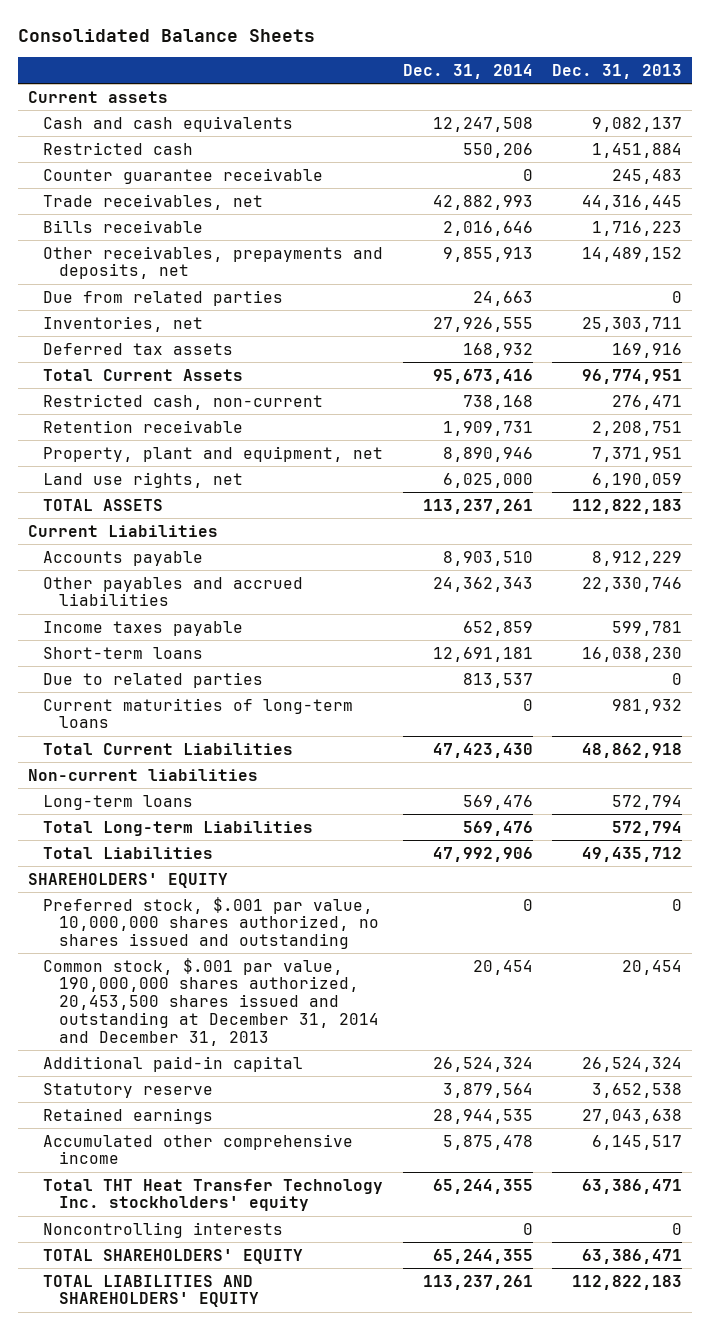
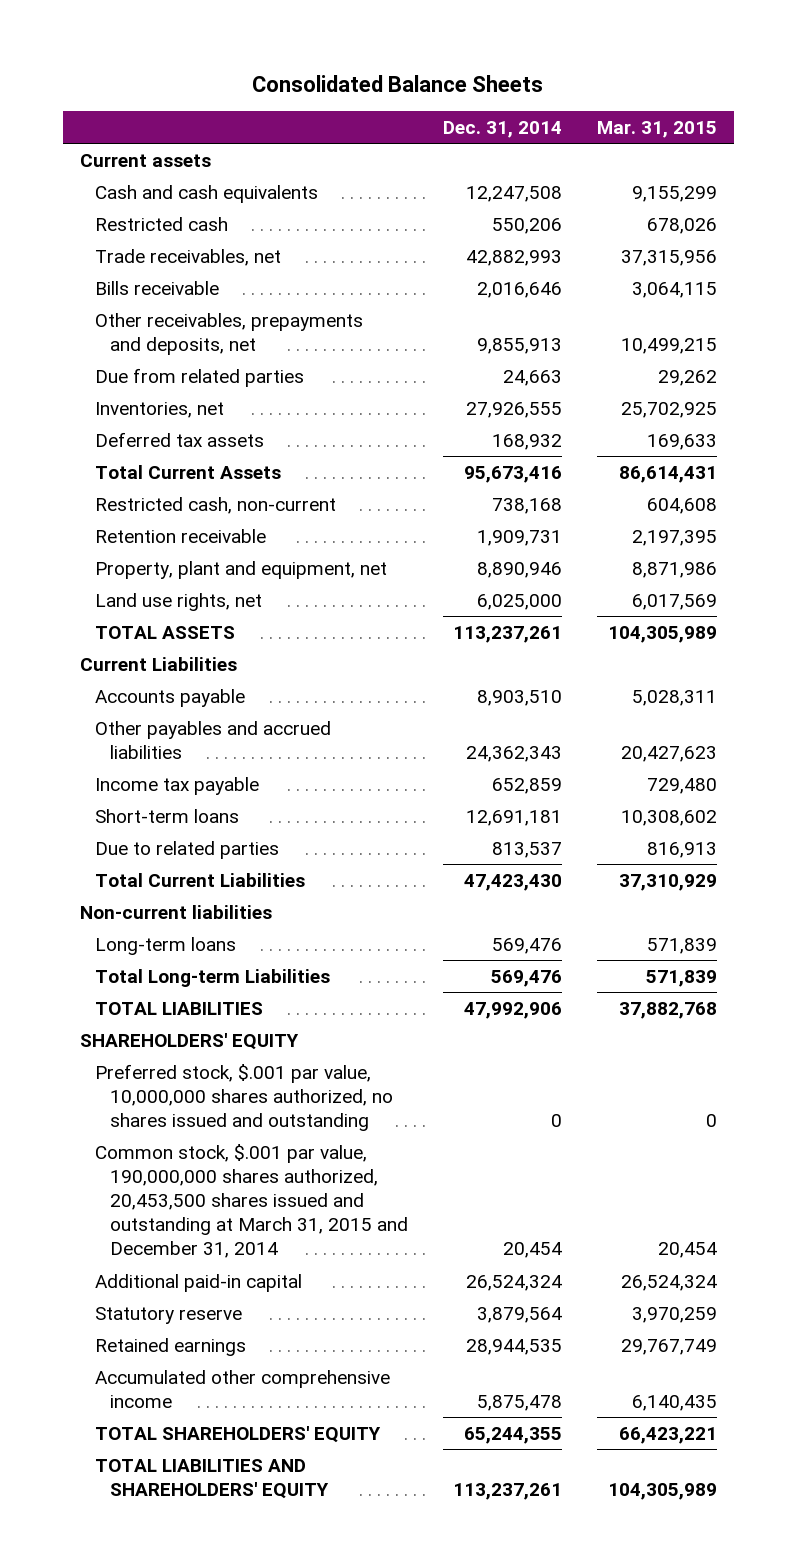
- | Dec. 31, 2014 | Dec. 31, 2013
+ | Dec. 31, 2014 | Mar. 31, 2015
- Counter guarantee receivable | 0 | 245,483
- Income taxes payable | 652,859 | 599,781
+ Income tax payable | 652,859 | 729,480
- Current maturities of long-term loans | 0 | 981,932
- Total Liabilities | 47,992,906 | 49,435,712
+ TOTAL LIABILITIES | 47,992,906 | 37,882,768
- Common stock, $.001 par value, 190,000,000 shares authorized, 20,453,500 shares issued and outstanding at December 31, 2014 and December 31, 2013 | 20,454 | 20,454
+ Common stock, $.001 par value, 190,000,000 shares authorized, 20,453,500 shares issued and outstanding at March 31, 2015 and December 31, 2014 | 20,454 | 20,454
- Total THT Heat Transfer Technology Inc. stockholders' equity | 65,244,355 | 63,386,471
- Noncontrolling interests | 0 | 0

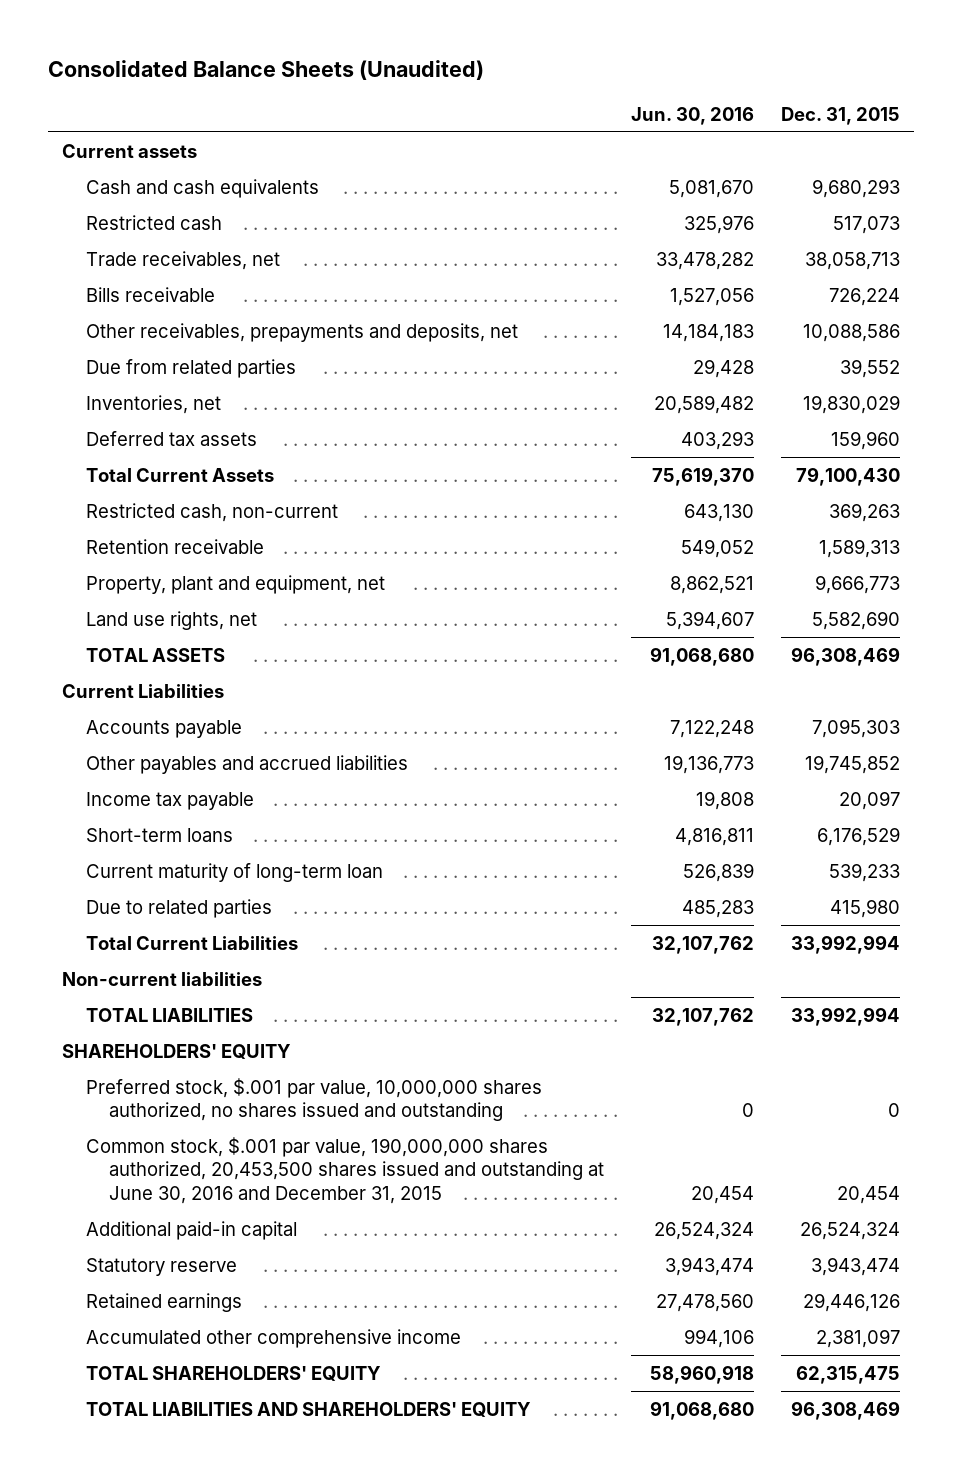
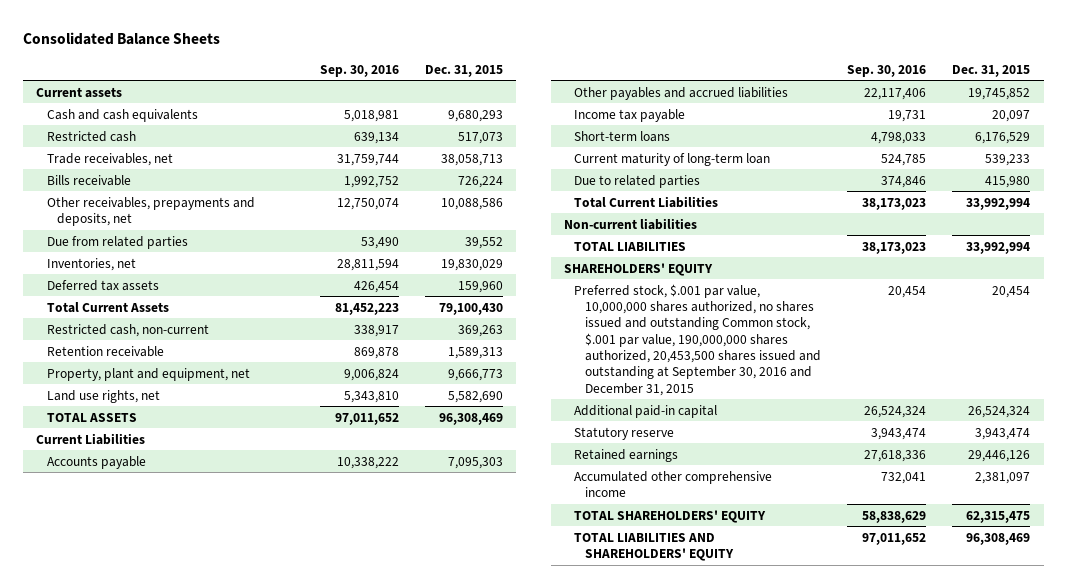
- Consolidated Balance Sheets (Unaudited)
+ Consolidated Balance Sheets
- | Jun. 30, 2016 | Dec. 31, 2015
+ | Sep. 30, 2016 | Dec. 31, 2015
- Preferred stock, $.001 par value, 10,000,000 shares authorized, no shares issued and outstanding | 0 | 0
- Common stock, $.001 par value, 190,000,000 shares authorized, 20,453,500 shares issued and outstanding at June 30, 2016 and December 31, 2015 | 20,454 | 20,454
+ Preferred stock, $.001 par value, 10,000,000 shares authorized, no shares issued and outstanding Common stock, $.001 par value, 190,000,000 shares authorized, 20,453,500 shares issued and outstanding at September 30, 2016 and December 31, 2015 | 20,454 | 20,454

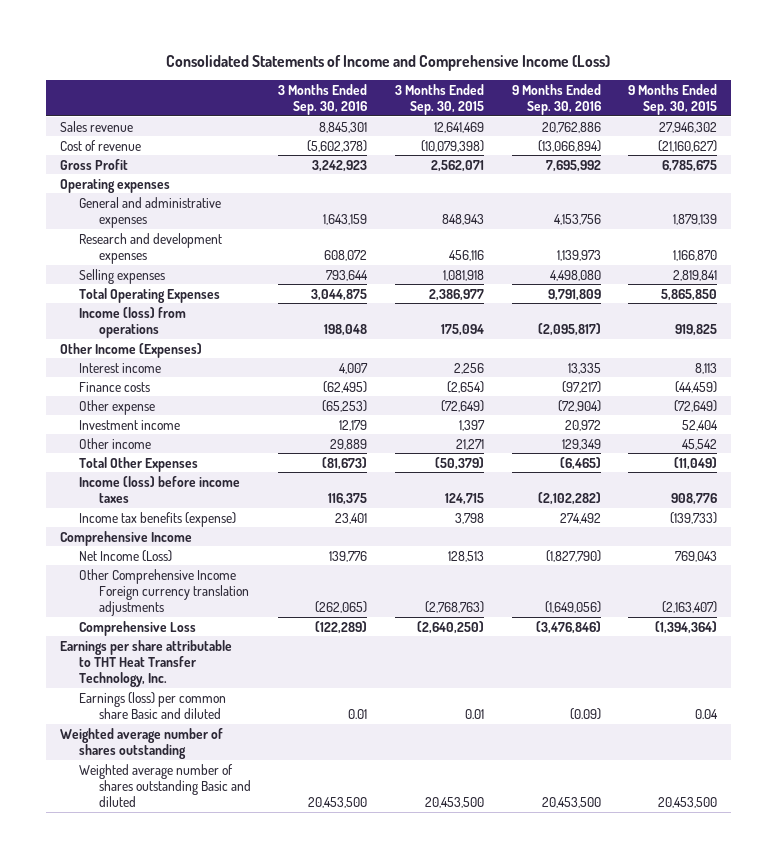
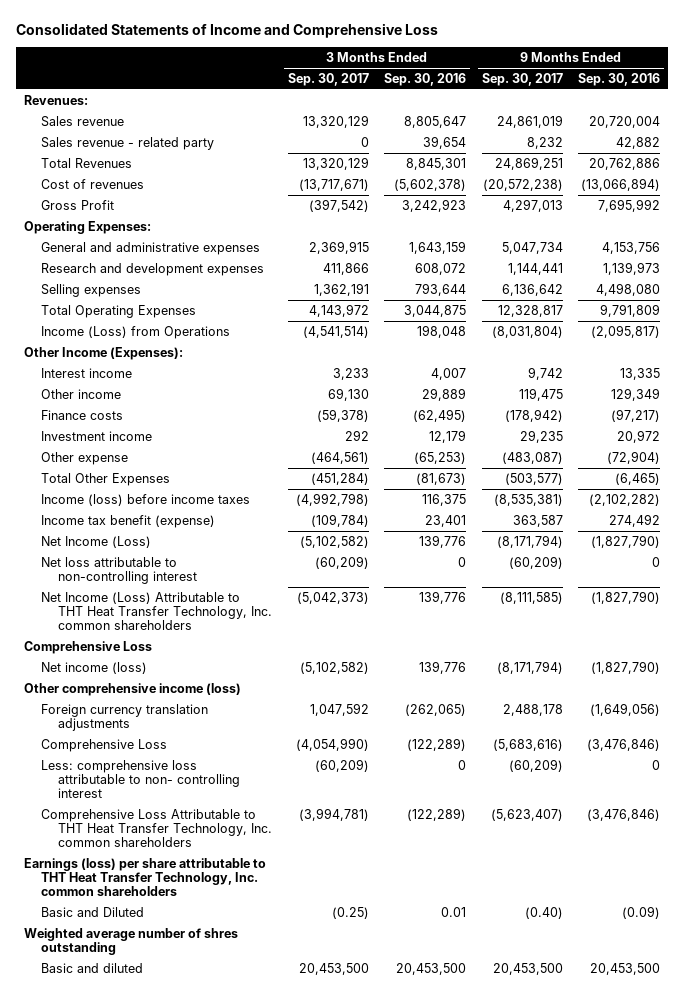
- Consolidated Statements of Income and Comprehensive Income (Loss)
+ Consolidated Statements of Income and Comprehensive Loss
- | 3 Months Ended Sep. 30, 2016 | 3 Months Ended Sep. 30, 2015 | 9 Months Ended Sep. 30, 2016 | 9 Months Ended Sep. 30, 2015
+ | 3 Months Ended Sep. 30, 2017 | 3 Months Ended Sep. 30, 2016 | 9 Months Ended Sep. 30, 2017 | 9 Months Ended Sep. 30, 2016
- Sales revenue | 8,845,301 | 12,641,469 | 20,762,886 | 27,946,302
- Cost of revenue | (5,602,378) | (10,079,398) | (13,066,894) | (21,160,627)
+ Revenues:
+ Sales revenue | 13,320,129 | 8,805,647 | 24,861,019 | 20,720,004
+ Sales revenue - related party | 0 | 39,654 | 8,232 | 42,882
+ Total Revenues | 13,320,129 | 8,845,301 | 24,869,251 | 20,762,886
+ Cost of revenues | (13,717,671) | (5,602,378) | (20,572,238) | (13,066,894)
- Operating expenses
+ Operating Expenses:
- Income (loss) from operations | 198,048 | 175,094 | (2,095,817) | 919,825
- Other Income (Expenses)
+ Income (Loss) from Operations | (4,541,514) | 198,048 | (8,031,804) | (2,095,817)
+ Other Income (Expenses):
moved up: Other income | 69,130 | 29,889 | 119,475 | 129,349
moved down: Other expense | (464,561) | (65,253) | (483,087) | (72,904)
- Income tax benefits (expense) | 23,401 | 3,798 | 274,492 | (139,733)
- Comprehensive Income
+ Income tax benefit (expense) | (109,784) | 23,401 | 363,587 | 274,492
- Other Comprehensive Income Foreign currency translation adjustments | (262,065) | (2,768,763) | (1,649,056) | (2,163,407)
+ Net loss attributable to non-controlling interest | (60,209) | 0 | (60,209) | 0
+ Net Income (Loss) Attributable to THT Heat Transfer Technology, Inc. common shareholders | (5,042,373) | 139,776 | (8,111,585) | (1,827,790)
+ Comprehensive Loss
+ Net income (loss) | (5,102,582) | 139,776 | (8,171,794) | (1,827,790)
+ Other comprehensive income (loss)
+ Foreign currency translation adjustments | 1,047,592 | (262,065) | 2,488,178 | (1,649,056)
- Earnings per share attributable to THT Heat Transfer Technology, Inc.
- Earnings (loss) per common share Basic and diluted | 0.01 | 0.01 | (0.09) | 0.04
- Weighted average number of shares outstanding
- Weighted average number of shares outstanding Basic and diluted | 20,453,500 | 20,453,500 | 20,453,500 | 20,453,500
+ Less: comprehensive loss attributable to non- controlling interest | (60,209) | 0 | (60,209) | 0
+ Comprehensive Loss Attributable to THT Heat Transfer Technology, Inc. common shareholders | (3,994,781) | (122,289) | (5,623,407) | (3,476,846)
+ Earnings (loss) per share attributable to THT Heat Transfer Technology, Inc. common shareholders
+ Basic and Diluted | (0.25) | 0.01 | (0.40) | (0.09)
+ Weighted average number of shres outstanding
+ Basic and diluted | 20,453,500 | 20,453,500 | 20,453,500 | 20,453,500

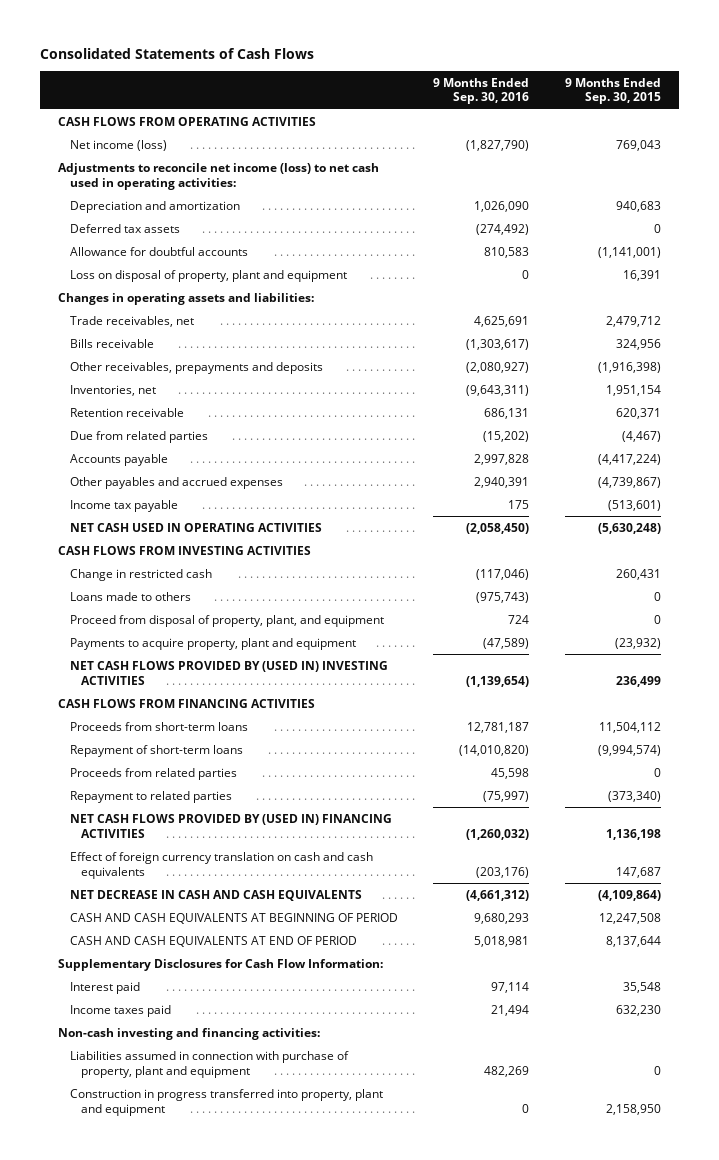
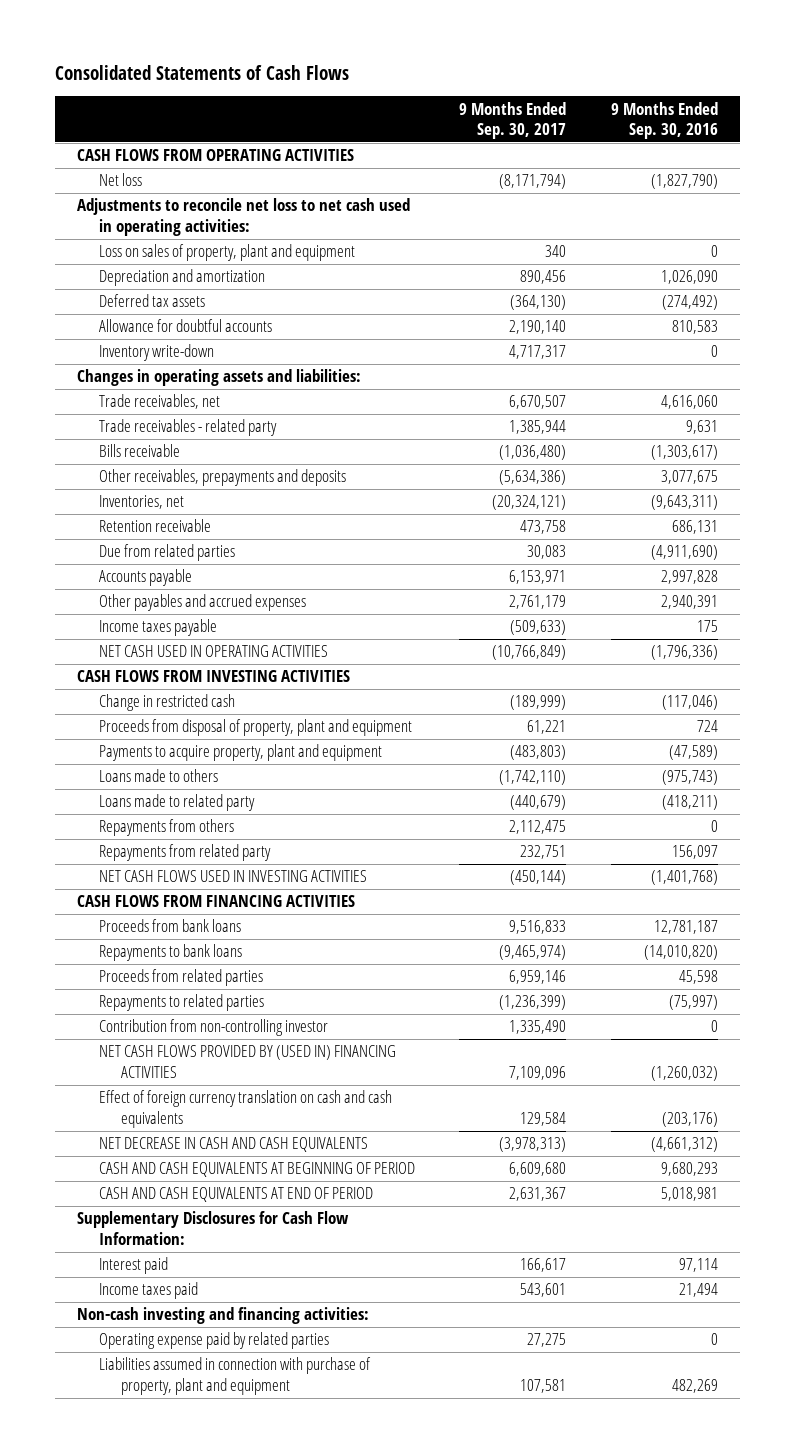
- | 9 Months Ended Sep. 30, 2016 | 9 Months Ended Sep. 30, 2015
+ | 9 Months Ended Sep. 30, 2017 | 9 Months Ended Sep. 30, 2016
- Net income (loss) | (1,827,790) | 769,043
- Adjustments to reconcile net income (loss) to net cash used in operating activities:
+ Net loss | (8,171,794) | (1,827,790)
+ Adjustments to reconcile net loss to net cash used in operating activities:
+ Loss on sales of property, plant and equipment | 340 | 0
- Loss on disposal of property, plant and equipment | 0 | 16,391
+ Inventory write-down | 4,717,317 | 0
- Trade receivables, net | 4,625,691 | 2,479,712
+ Trade receivables, net | 6,670,507 | 4,616,060
+ Trade receivables - related party | 1,385,944 | 9,631
- Other receivables, prepayments and deposits | (2,080,927) | (1,916,398)
+ Other receivables, prepayments and deposits | (5,634,386) | 3,077,675
- Due from related parties | (15,202) | (4,467)
+ Due from related parties | 30,083 | (4,911,690)
- Income tax payable | 175 | (513,601)
- NET CASH USED IN OPERATING ACTIVITIES | (2,058,450) | (5,630,248)
+ Income taxes payable | (509,633) | 175
+ NET CASH USED IN OPERATING ACTIVITIES | (10,766,849) | (1,796,336)
- Proceed from disposal of property, plant, and equipment | 724 | 0
+ Proceeds from disposal of property, plant and equipment | 61,221 | 724
- NET CASH FLOWS PROVIDED BY (USED IN) INVESTING ACTIVITIES | (1,139,654) | 236,499
moved down: Loans made to others | (1,742,110) | (975,743)
+ Loans made to related party | (440,679) | (418,211)
+ Repayments from others | 2,112,475 | 0
+ Repayments from related party | 232,751 | 156,097
+ NET CASH FLOWS USED IN INVESTING ACTIVITIES | (450,144) | (1,401,768)
- Proceeds from short-term loans | 12,781,187 | 11,504,112
- Repayment of short-term loans | (14,010,820) | (9,994,574)
+ Proceeds from bank loans | 9,516,833 | 12,781,187
+ Repayments to bank loans | (9,465,974) | (14,010,820)
- Repayment to related parties | (75,997) | (373,340)
+ Repayments to related parties | (1,236,399) | (75,997)
+ Contribution from non-controlling investor | 1,335,490 | 0
+ Operating expense paid by related parties | 27,275 | 0
- Construction in progress transferred into property, plant and equipment | 0 | 2,158,950

